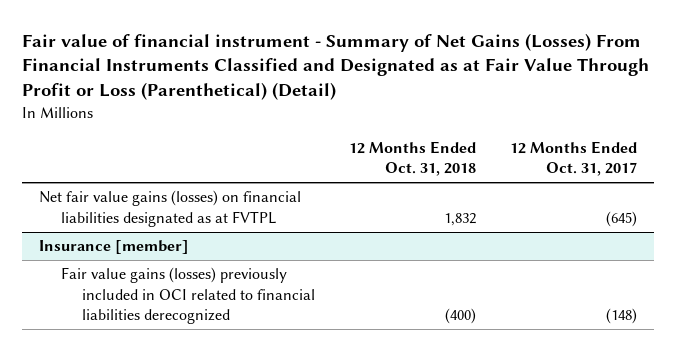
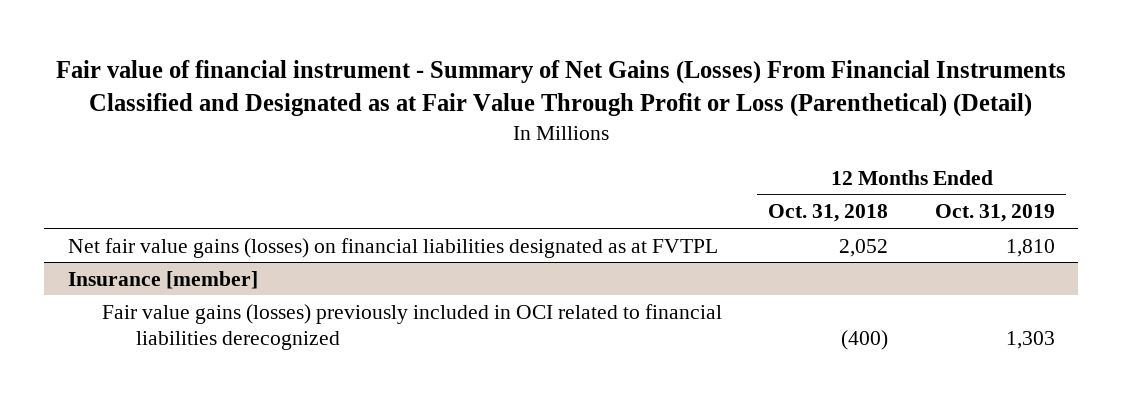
- | 12 Months Ended Oct. 31, 2018 | 12 Months Ended Oct. 31, 2017
+ | 12 Months Ended Oct. 31, 2018 | 12 Months Ended Oct. 31, 2019
- Net fair value gains (losses) on financial liabilities designated as at FVTPL | 1,832 | (645)
+ Net fair value gains (losses) on financial liabilities designated as at FVTPL | 2,052 | 1,810

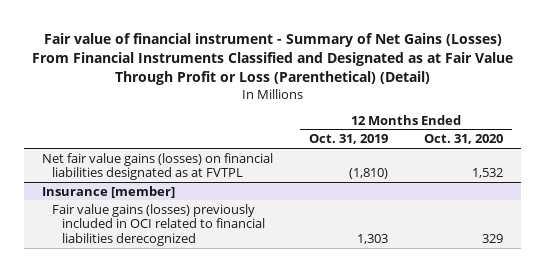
- | 12 Months Ended Oct. 31, 2018 | 12 Months Ended Oct. 31, 2019
+ | 12 Months Ended Oct. 31, 2019 | 12 Months Ended Oct. 31, 2020
- Net fair value gains (losses) on financial liabilities designated as at FVTPL | 2,052 | 1,810
+ Net fair value gains (losses) on financial liabilities designated as at FVTPL | (1,810) | 1,532

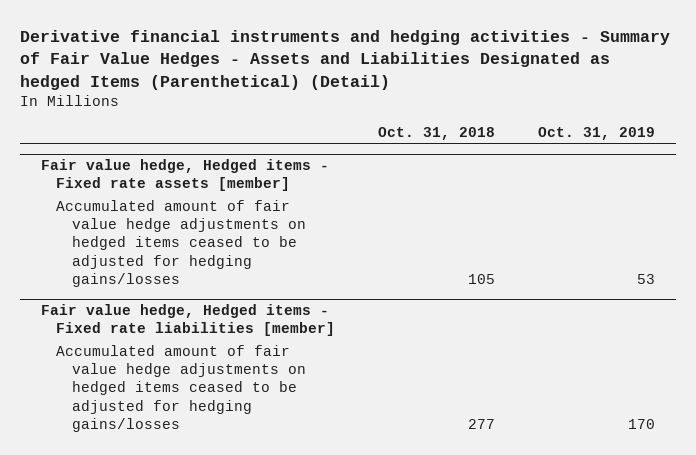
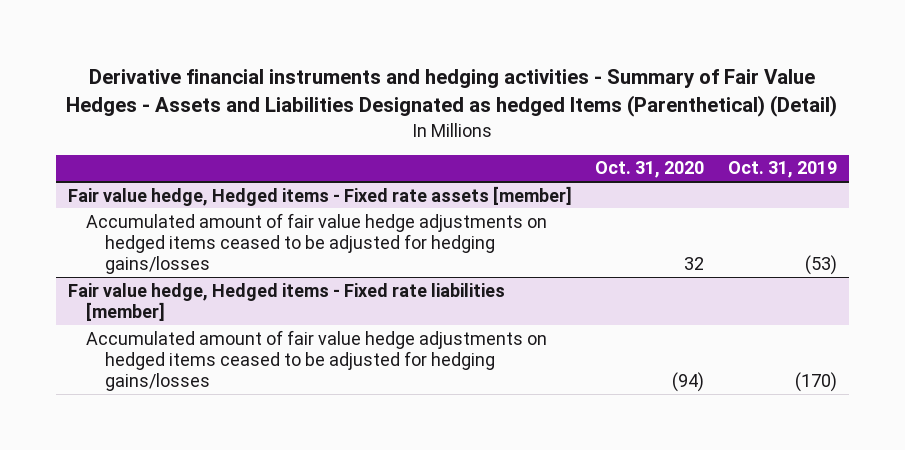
- | Oct. 31, 2018 | Oct. 31, 2019
+ | Oct. 31, 2020 | Oct. 31, 2019
@ Fair value hedge, Hedged items - Fixed rate assets [member]
- Accumulated amount of fair value hedge adjustments on hedged items ceased to be adjusted for hedging gains/losses | 105 | 53
+ Accumulated amount of fair value hedge adjustments on hedged items ceased to be adjusted for hedging gains/losses | 32 | (53)
@ Fair value hedge, Hedged items - Fixed rate liabilities [member]
- Accumulated amount of fair value hedge adjustments on hedged items ceased to be adjusted for hedging gains/losses | 277 | 170
+ Accumulated amount of fair value hedge adjustments on hedged items ceased to be adjusted for hedging gains/losses | (94) | (170)

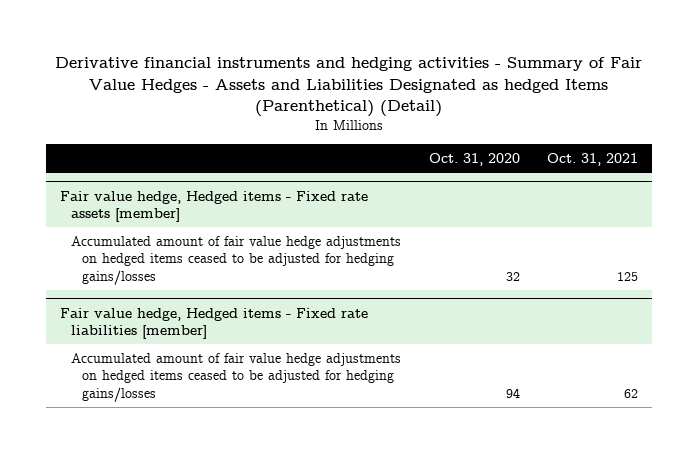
- | Oct. 31, 2020 | Oct. 31, 2019
+ | Oct. 31, 2020 | Oct. 31, 2021
@ Fair value hedge, Hedged items - Fixed rate liabilities [member]
- Accumulated amount of fair value hedge adjustments on hedged items ceased to be adjusted for hedging gains/losses | (94) | (170)
+ Accumulated amount of fair value hedge adjustments on hedged items ceased to be adjusted for hedging gains/losses | 94 | 62

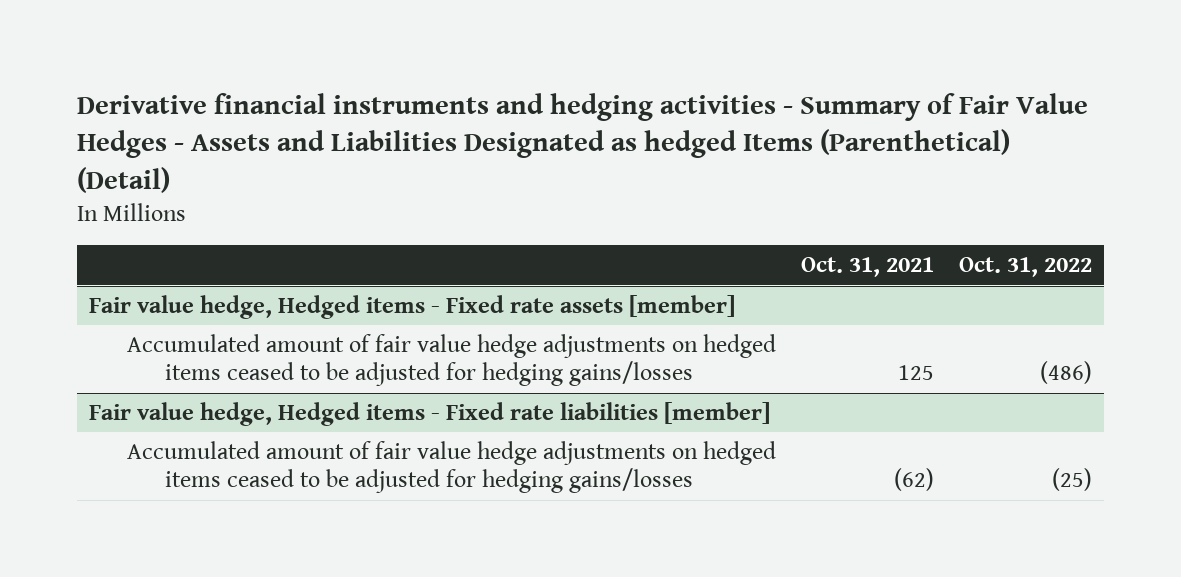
- | Oct. 31, 2020 | Oct. 31, 2021
+ | Oct. 31, 2021 | Oct. 31, 2022
@ Fair value hedge, Hedged items - Fixed rate liabilities [member]
- Accumulated amount of fair value hedge adjustments on hedged items ceased to be adjusted for hedging gains/losses | 94 | 62
+ Accumulated amount of fair value hedge adjustments on hedged items ceased to be adjusted for hedging gains/losses | (62) | (25)

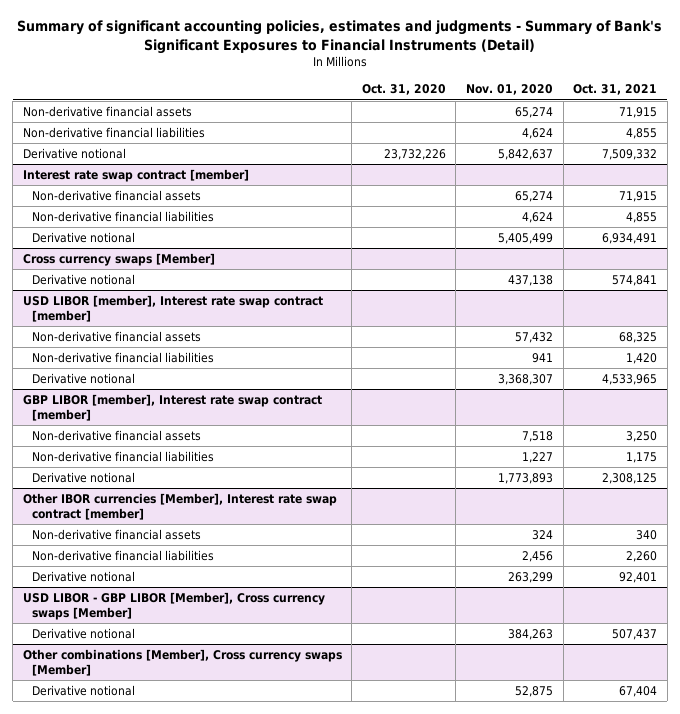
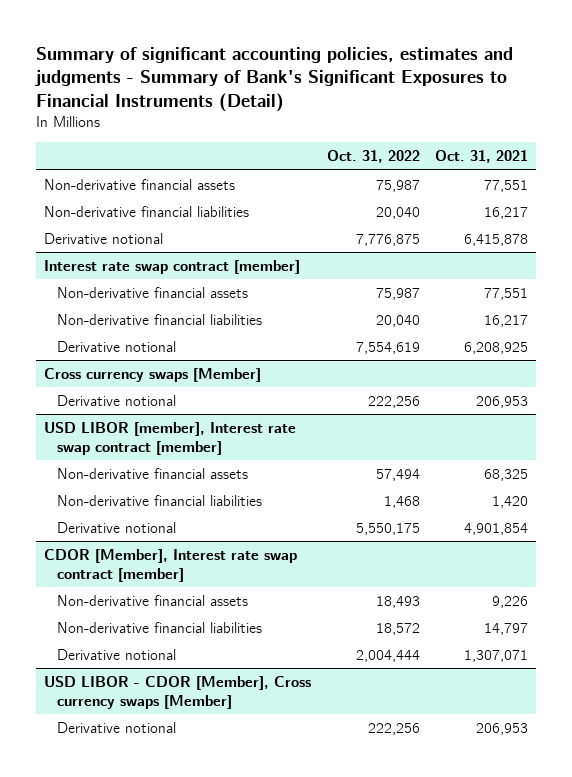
- | Oct. 31, 2020 | Nov. 01, 2020 | Oct. 31, 2021
+ | Oct. 31, 2022 | Oct. 31, 2021
- Non-derivative financial assets | | 65,274 | 71,915
- Non-derivative financial liabilities | | 4,624 | 4,855
- Derivative notional | 23,732,226 | 5,842,637 | 7,509,332
+ Non-derivative financial assets | 75,987 | 77,551
+ Non-derivative financial liabilities | 20,040 | 16,217
+ Derivative notional | 7,776,875 | 6,415,878
@ Interest rate swap contract [member]
- Non-derivative financial assets | | 65,274 | 71,915
- Non-derivative financial liabilities | | 4,624 | 4,855
- Derivative notional | | 5,405,499 | 6,934,491
+ Non-derivative financial assets | 75,987 | 77,551
+ Non-derivative financial liabilities | 20,040 | 16,217
+ Derivative notional | 7,554,619 | 6,208,925
@ Cross currency swaps [Member]
- Derivative notional | | 437,138 | 574,841
+ Derivative notional | 222,256 | 206,953
@ USD LIBOR [member], Interest rate swap contract [member]
- Derivative notional | | 3,368,307 | 4,533,965
- GBP LIBOR [member], Interest rate swap contract [member]
- Non-derivative financial assets | | 7,518 | 3,250
- Non-derivative financial liabilities | | 1,227 | 1,175
- Derivative notional | | 1,773,893 | 2,308,125
- Other IBOR currencies [Member], Interest rate swap contract [member]
- Non-derivative financial assets | | 324 | 340
- Non-derivative financial liabilities | | 2,456 | 2,260
- Derivative notional | | 263,299 | 92,401
- USD LIBOR - GBP LIBOR [Member], Cross currency swaps [Member]
- Derivative notional | | 384,263 | 507,437
- Other combinations [Member], Cross currency swaps [Member]
- Derivative notional | | 52,875 | 67,404
@ USD LIBOR [member], Interest rate swap contract [member]
+ Derivative notional | 5,550,175 | 4,901,854
+ CDOR [Member], Interest rate swap contract [member]
+ Non-derivative financial assets | 18,493 | 9,226
+ Non-derivative financial liabilities | 18,572 | 14,797
+ Derivative notional | 2,004,444 | 1,307,071
+ USD LIBOR - CDOR [Member], Cross currency swaps [Member]
+ Derivative notional | 222,256 | 206,953

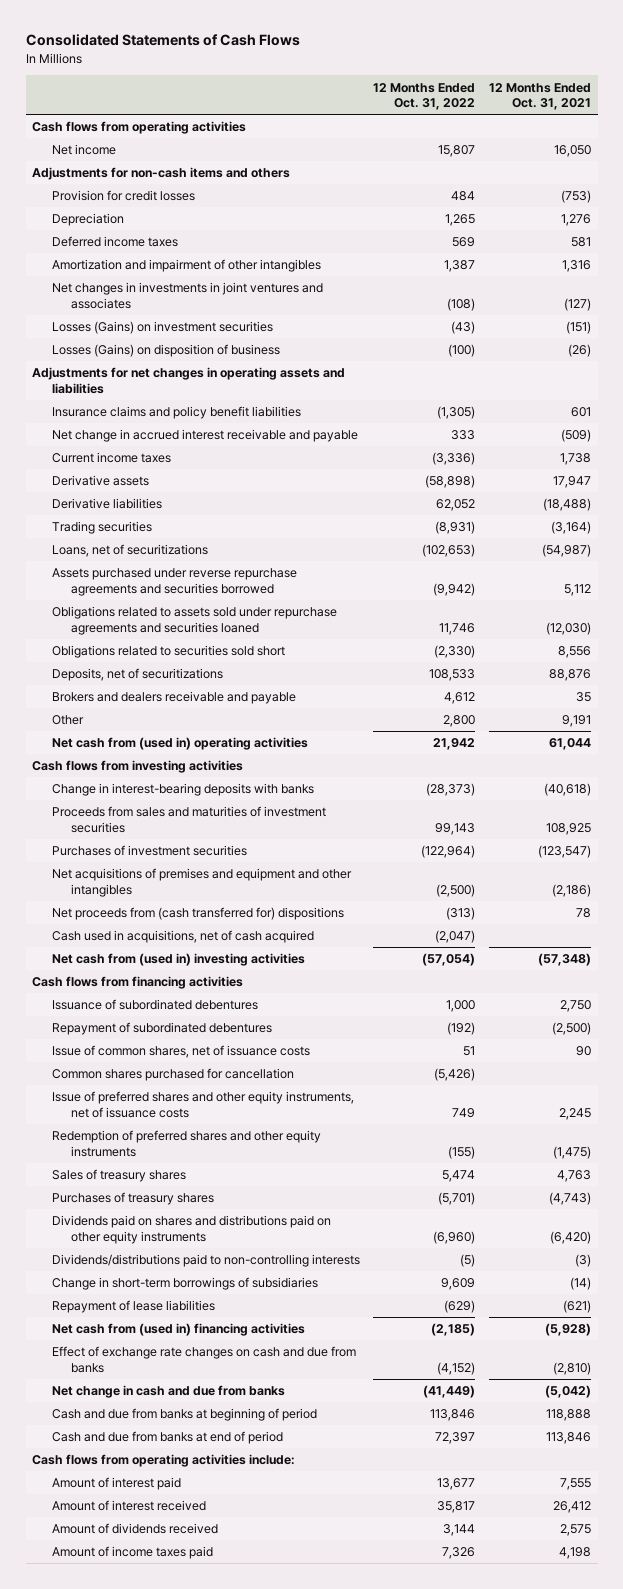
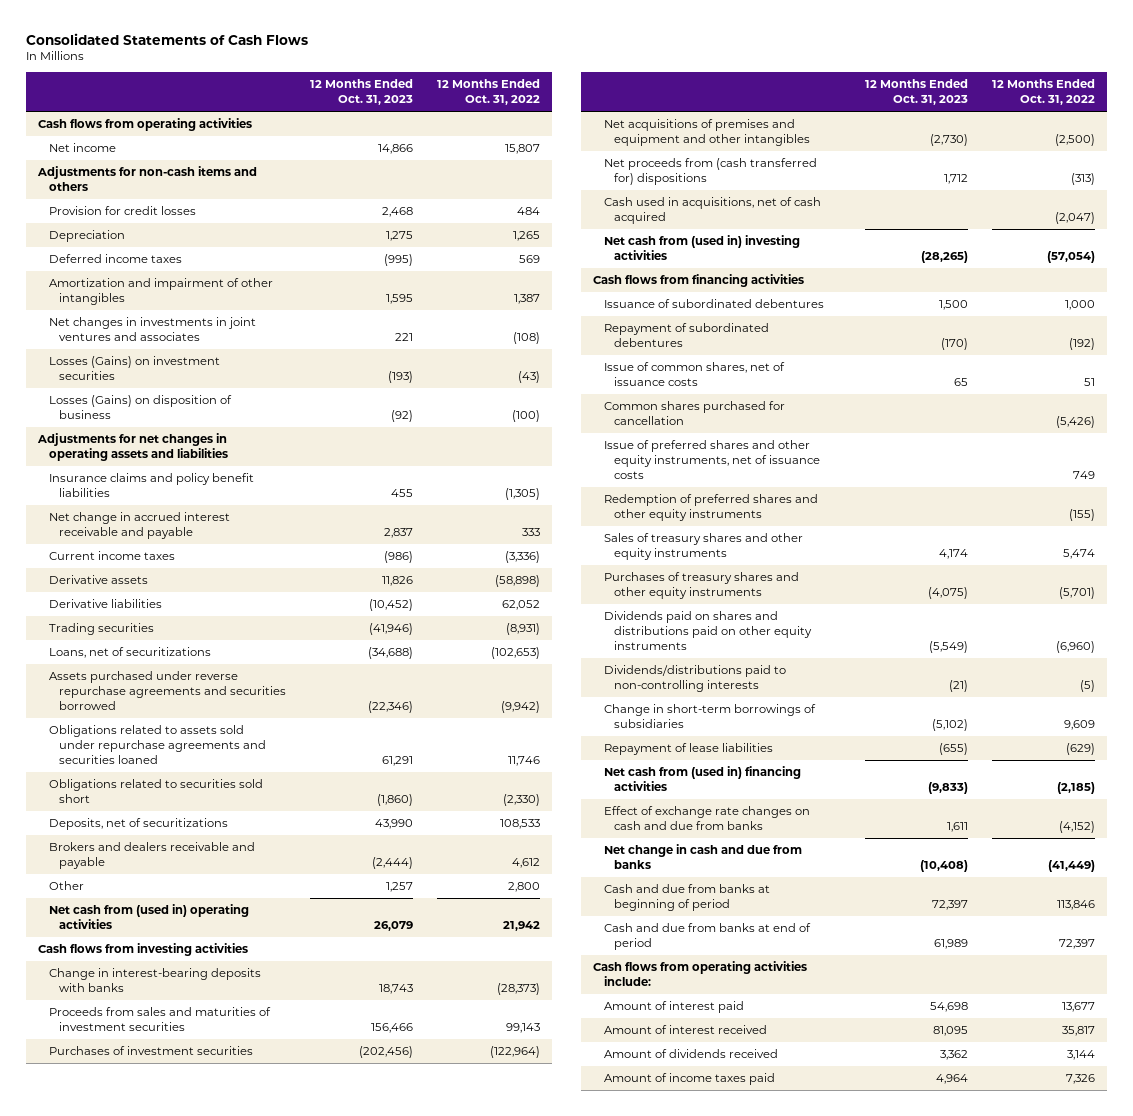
- | 12 Months Ended Oct. 31, 2022 | 12 Months Ended Oct. 31, 2021
+ | 12 Months Ended Oct. 31, 2023 | 12 Months Ended Oct. 31, 2022
- Sales of treasury shares | 5,474 | 4,763
- Purchases of treasury shares | (5,701) | (4,743)
+ Sales of treasury shares and other equity instruments | 4,174 | 5,474
+ Purchases of treasury shares and other equity instruments | (4,075) | (5,701)

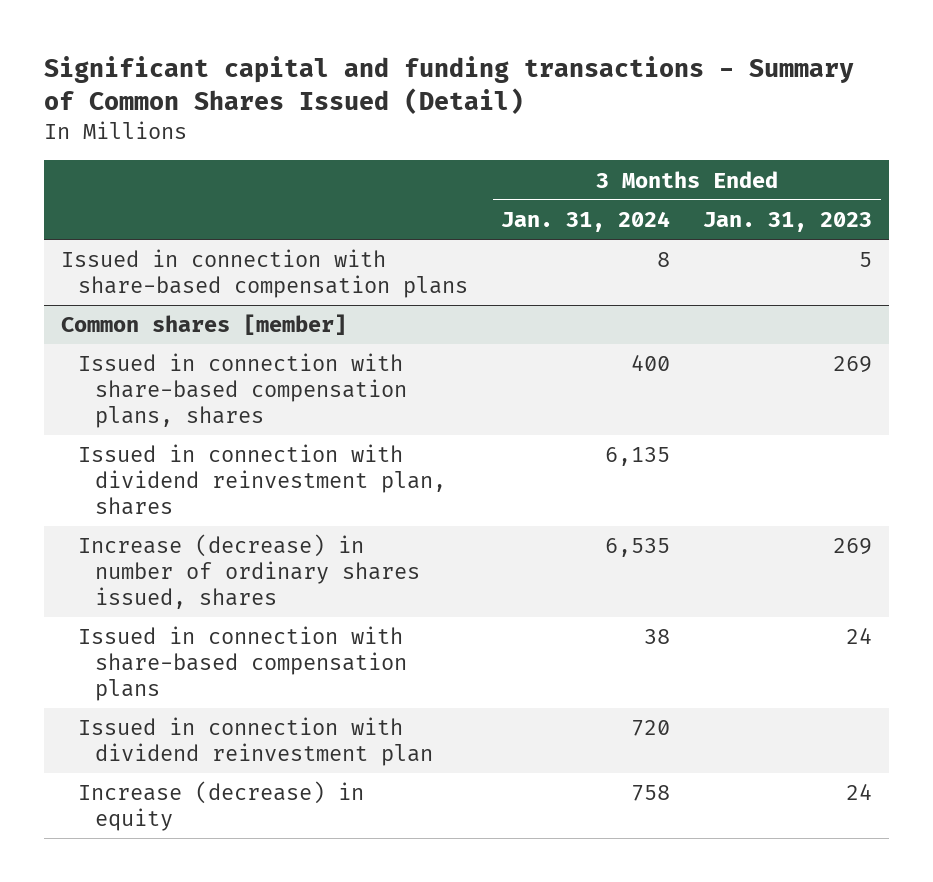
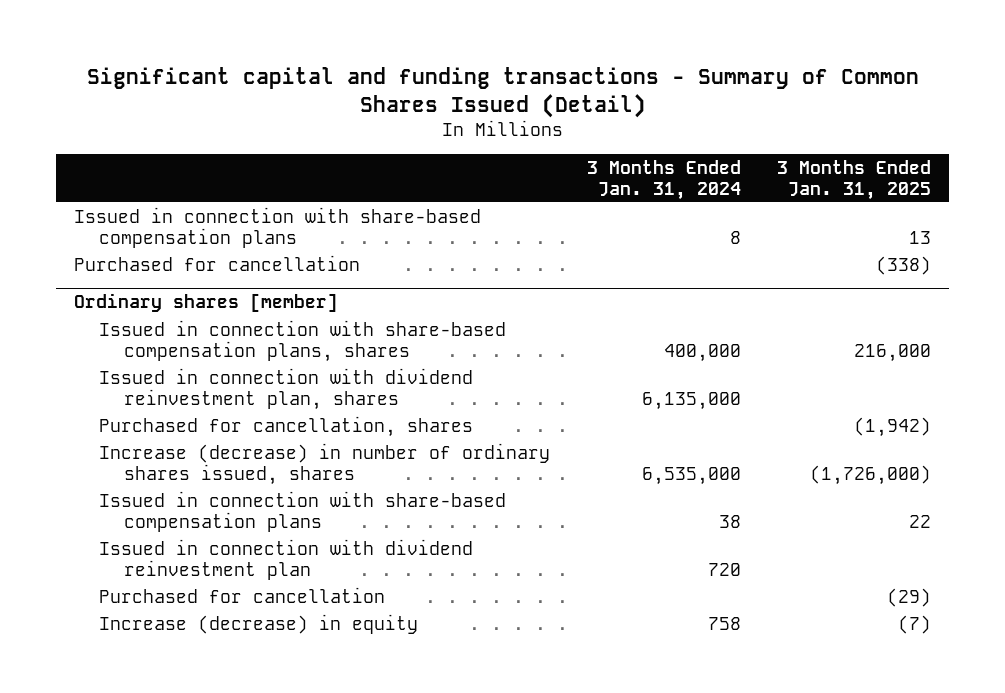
- | 3 Months Ended Jan. 31, 2024 | 3 Months Ended Jan. 31, 2023
+ | 3 Months Ended Jan. 31, 2024 | 3 Months Ended Jan. 31, 2025
- Common shares [member]
- Issued in connection with share-based compensation plans, shares | 400 | 269
- Issued in connection with dividend reinvestment plan, shares | 6,135 |
- Increase (decrease) in number of ordinary shares issued, shares | 6,535 | 269
+ Purchased for cancellation | | (338)
+ Ordinary shares [member]
+ Issued in connection with share-based compensation plans, shares | 400,000 | 216,000
+ Issued in connection with dividend reinvestment plan, shares | 6,135,000 |
+ Purchased for cancellation, shares | | (1,942)
+ Increase (decrease) in number of ordinary shares issued, shares | 6,535,000 | (1,726,000)
+ Purchased for cancellation | | (29)

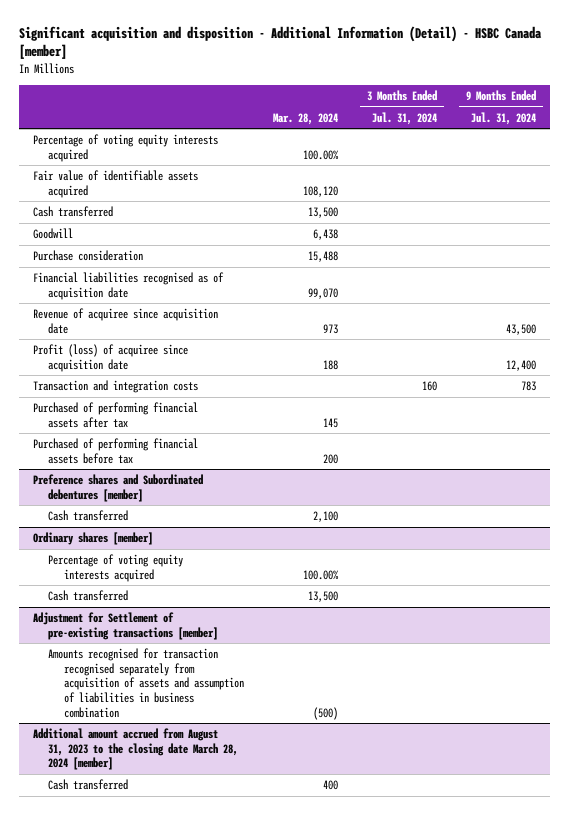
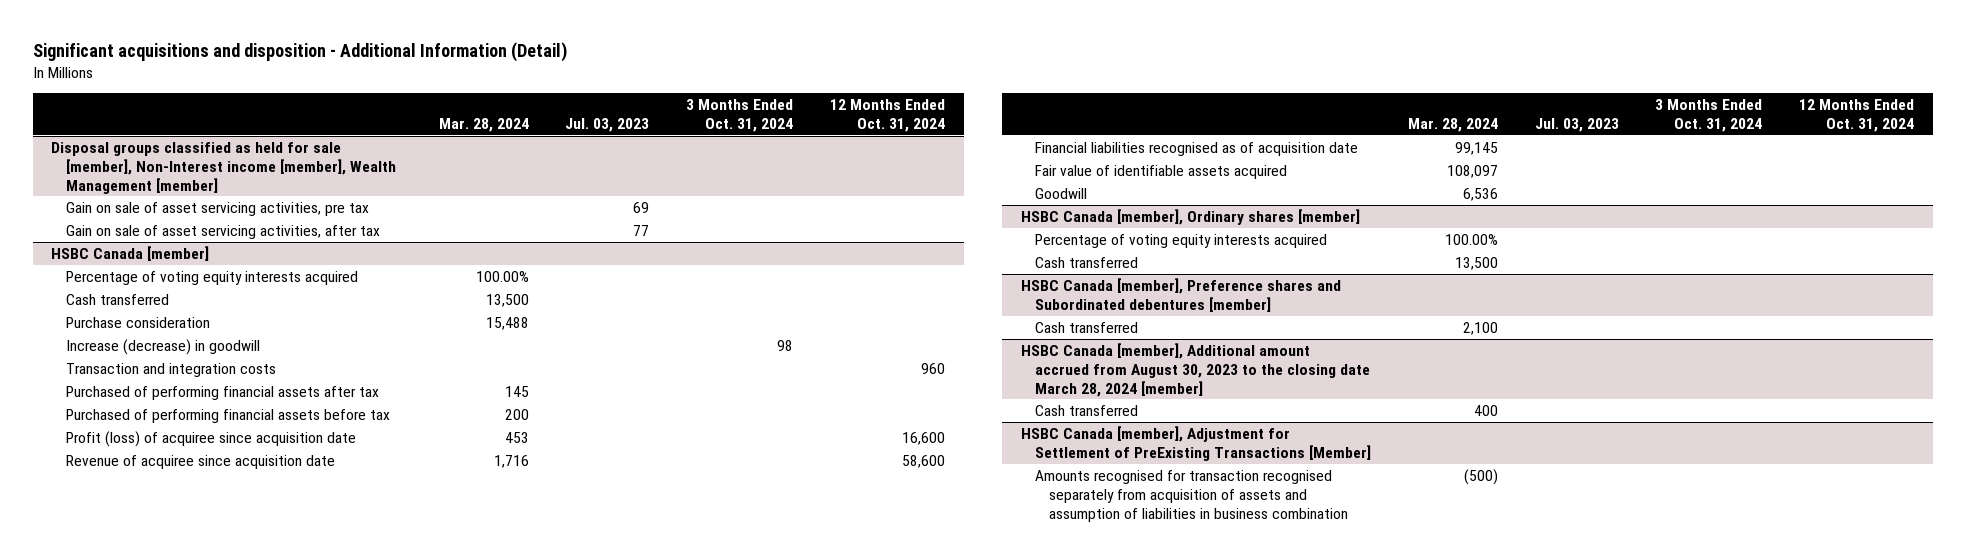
- Significant acquisition and disposition - Additional Information (Detail) - HSBC Canada [member]
+ Significant acquisitions and disposition - Additional Information (Detail)
- | Mar. 28, 2024 | 3 Months Ended Jul. 31, 2024 | 9 Months Ended Jul. 31, 2024
+ | Mar. 28, 2024 | Jul. 03, 2023 | 3 Months Ended Oct. 31, 2024 | 12 Months Ended Oct. 31, 2024
+ Disposal groups classified as held for sale [member], Non-Interest income [member], Wealth Management [member]
+ Gain on sale of asset servicing activities, pre tax | | 69 | |
+ Gain on sale of asset servicing activities, after tax | | 77 | |
+ HSBC Canada [member]
- Fair value of identifiable assets acquired | 108,120 | |
- Goodwill | 6,438 | |
- Financial liabilities recognised as of acquisition date | 99,070 | |
- Revenue of acquiree since acquisition date | 973 | | 43,500
- Profit (loss) of acquiree since acquisition date | 188 | | 12,400
+ Increase (decrease) in goodwill | | | 98 |
- Preference shares and Subordinated debentures [member]
- Cash transferred | 2,100 | |
- Ordinary shares [member]
+ Profit (loss) of acquiree since acquisition date | 453 | | | 16,600
+ Revenue of acquiree since acquisition date | 1,716 | | | 58,600
+ Financial liabilities recognised as of acquisition date | 99,145 | | |
+ Fair value of identifiable assets acquired | 108,097 | | |
+ Goodwill | 6,536 | | |
+ HSBC Canada [member], Ordinary shares [member]
- Adjustment for Settlement of pre-existing transactions [member]
- Amounts recognised for transaction recognised separately from acquisition of assets and assumption of liabilities in business combination | (500) | |
- Additional amount accrued from August 31, 2023 to the closing date March 28, 2024 [member]
+ HSBC Canada [member], Preference shares and Subordinated debentures [member]
+ Cash transferred | 2,100 | | |
+ HSBC Canada [member], Additional amount accrued from August 30, 2023 to the closing date March 28, 2024 [member]
+ HSBC Canada [member], Adjustment for Settlement of PreExisting Transactions [Member]
+ Amounts recognised for transaction recognised separately from acquisition of assets and assumption of liabilities in business combination | (500) | | |

